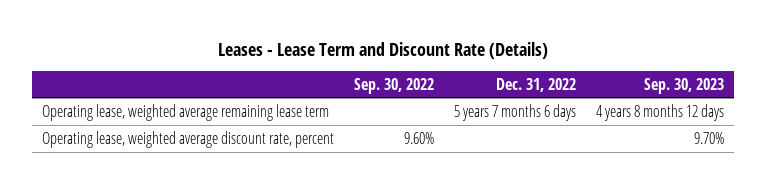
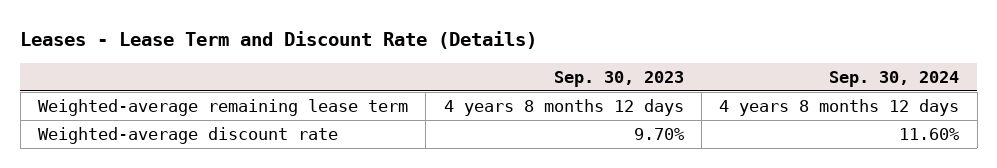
- | Sep. 30, 2022 | Dec. 31, 2022 | Sep. 30, 2023
+ | Sep. 30, 2023 | Sep. 30, 2024
- Operating lease, weighted average remaining lease term | | 5 years 7 months 6 days | 4 years 8 months 12 days
- Operating lease, weighted average discount rate, percent | 9.60% | | 9.70%
+ Weighted-average remaining lease term | 4 years 8 months 12 days | 4 years 8 months 12 days
+ Weighted-average discount rate | 9.70% | 11.60%

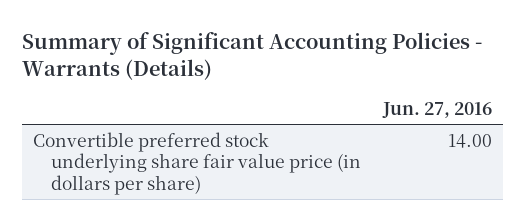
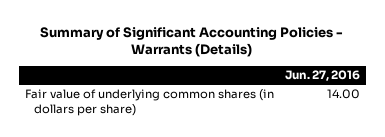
- Convertible preferred stock underlying share fair value price (in dollars per share) | 14.00
+ Fair value of underlying common shares (in dollars per share) | 14.00

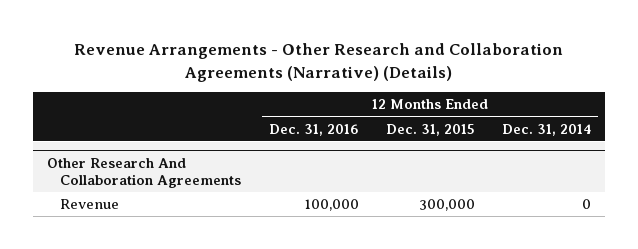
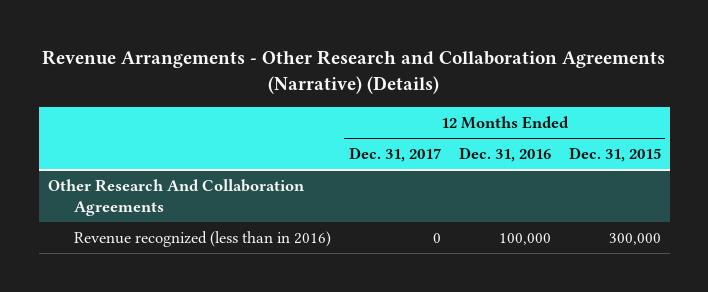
- | 12 Months Ended Dec. 31, 2016 | 12 Months Ended Dec. 31, 2015 | 12 Months Ended Dec. 31, 2014
+ | 12 Months Ended Dec. 31, 2017 | 12 Months Ended Dec. 31, 2016 | 12 Months Ended Dec. 31, 2015
@ Other Research And Collaboration Agreements
- Revenue | 100,000 | 300,000 | 0
+ Revenue recognized (less than in 2016) | 0 | 100,000 | 300,000

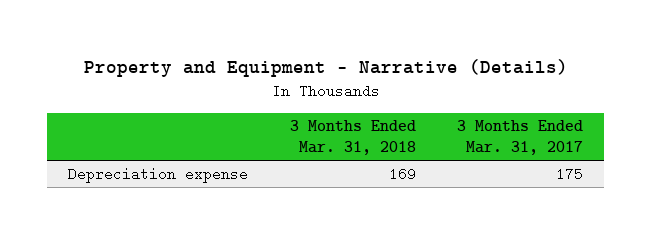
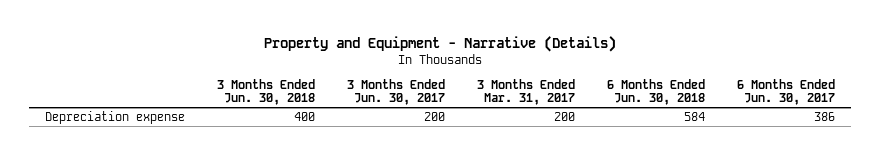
- | 3 Months Ended Mar. 31, 2018 | 3 Months Ended Mar. 31, 2017
+ | 3 Months Ended Jun. 30, 2018 | 3 Months Ended Jun. 30, 2017 | 3 Months Ended Mar. 31, 2017 | 6 Months Ended Jun. 30, 2018 | 6 Months Ended Jun. 30, 2017
- Depreciation expense | 169 | 175
+ Depreciation expense | 400 | 200 | 200 | 584 | 386

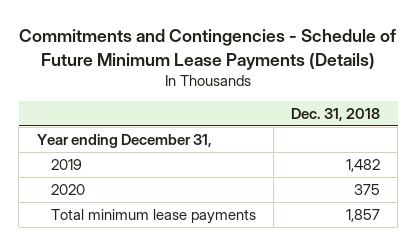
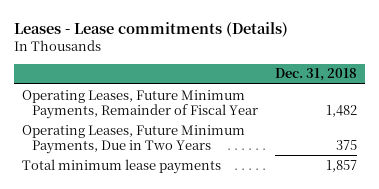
- Commitments and Contingencies - Schedule of Future Minimum Lease Payments (Details)
+ Leases - Lease commitments (Details)
- Year ending December 31,
- 2019 | 1,482
- 2020 | 375
+ Operating Leases, Future Minimum Payments, Remainder of Fiscal Year | 1,482
+ Operating Leases, Future Minimum Payments, Due in Two Years | 375

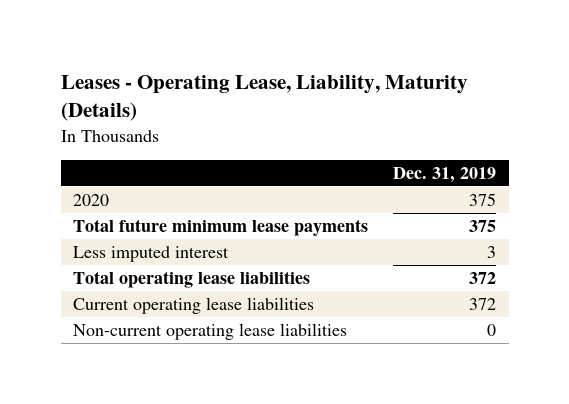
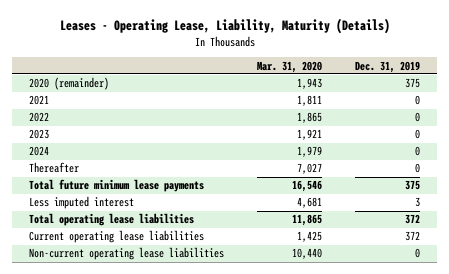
- | Dec. 31, 2019
+ | Mar. 31, 2020 | Dec. 31, 2019
- 2020 | 375
+ 2020 (remainder) | 1,943 | 375
+ 2021 | 1,811 | 0
+ 2022 | 1,865 | 0
+ 2023 | 1,921 | 0
+ 2024 | 1,979 | 0
+ Thereafter | 7,027 | 0

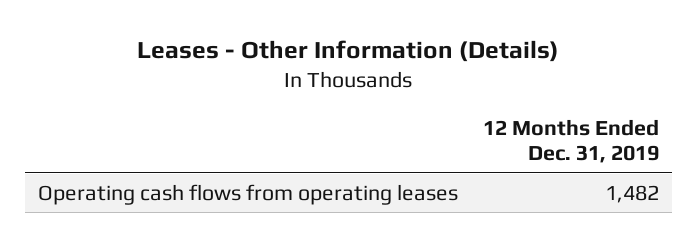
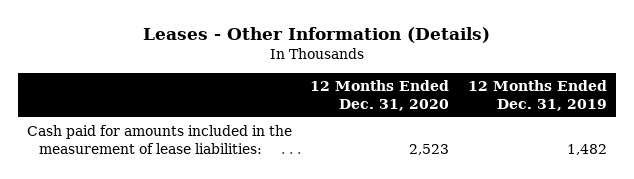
- | 12 Months Ended Dec. 31, 2019
+ | 12 Months Ended Dec. 31, 2020 | 12 Months Ended Dec. 31, 2019
- Operating cash flows from operating leases | 1,482
+ Cash paid for amounts included in the measurement of lease liabilities: | 2,523 | 1,482

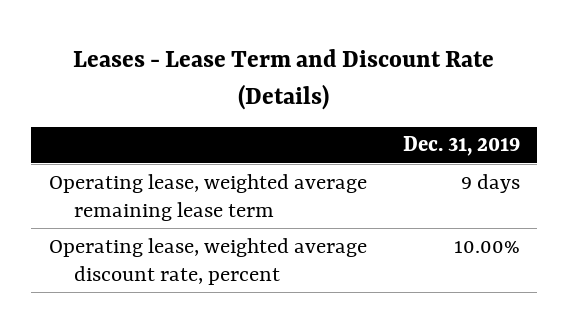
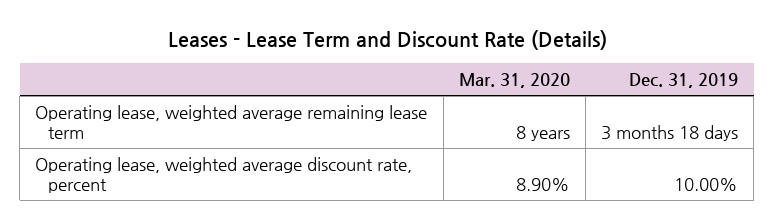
- | Dec. 31, 2019
+ | Mar. 31, 2020 | Dec. 31, 2019
- Operating lease, weighted average remaining lease term | 9 days
+ Operating lease, weighted average remaining lease term | 8 years | 3 months 18 days

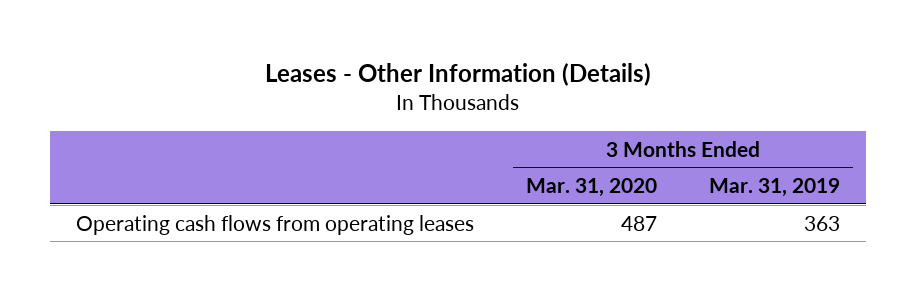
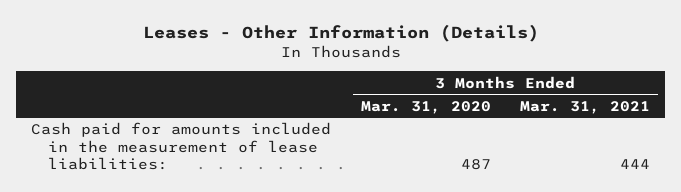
- | 3 Months Ended Mar. 31, 2020 | 3 Months Ended Mar. 31, 2019
+ | 3 Months Ended Mar. 31, 2020 | 3 Months Ended Mar. 31, 2021
- Operating cash flows from operating leases | 487 | 363
+ Cash paid for amounts included in the measurement of lease liabilities: | 487 | 444

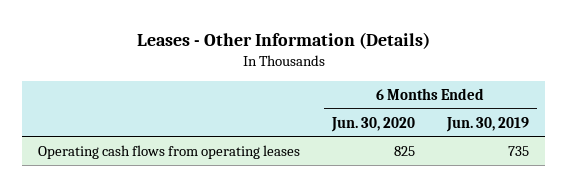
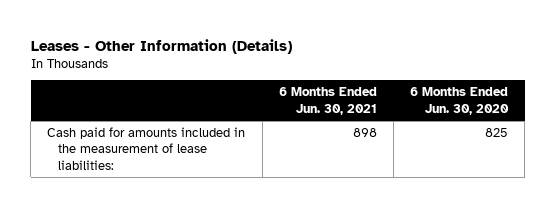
- | 6 Months Ended Jun. 30, 2020 | 6 Months Ended Jun. 30, 2019
+ | 6 Months Ended Jun. 30, 2021 | 6 Months Ended Jun. 30, 2020
- Operating cash flows from operating leases | 825 | 735
+ Cash paid for amounts included in the measurement of lease liabilities: | 898 | 825

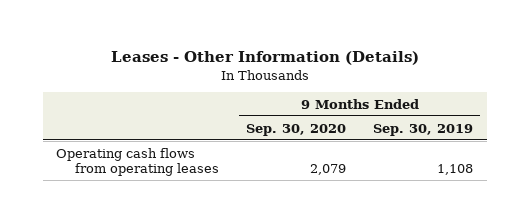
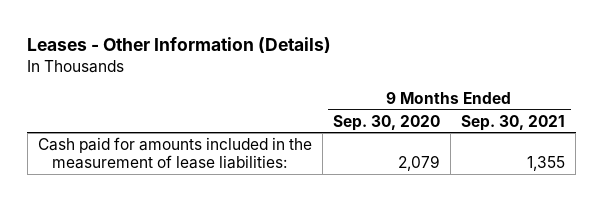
- | 9 Months Ended Sep. 30, 2020 | 9 Months Ended Sep. 30, 2019
+ | 9 Months Ended Sep. 30, 2020 | 9 Months Ended Sep. 30, 2021
- Operating cash flows from operating leases | 2,079 | 1,108
+ Cash paid for amounts included in the measurement of lease liabilities: | 2,079 | 1,355

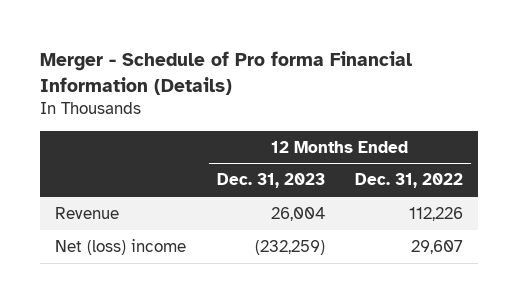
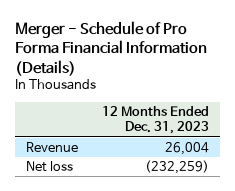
- Merger - Schedule of Pro forma Financial Information (Details)
+ Merger - Schedule of Pro Forma Financial Information (Details)
- | 12 Months Ended Dec. 31, 2023 | 12 Months Ended Dec. 31, 2022
+ | 12 Months Ended Dec. 31, 2023
- Net (loss) income | (232,259) | 29,607
+ Net loss | (232,259)

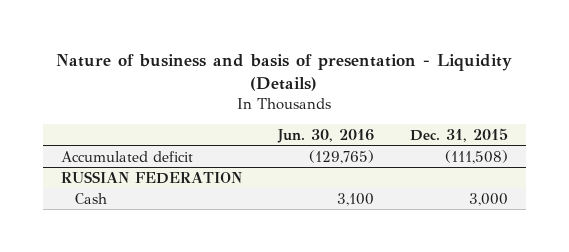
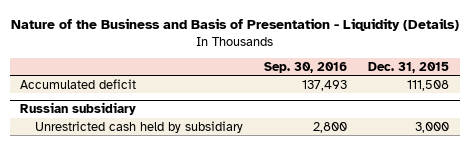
- Nature of business and basis of presentation - Liquidity (Details)
+ Nature of the Business and Basis of Presentation - Liquidity (Details)
- | Jun. 30, 2016 | Dec. 31, 2015
+ | Sep. 30, 2016 | Dec. 31, 2015
- Accumulated deficit | (129,765) | (111,508)
- RUSSIAN FEDERATION
- Cash | 3,100 | 3,000
+ Accumulated deficit | 137,493 | 111,508
+ Russian subsidiary
+ Unrestricted cash held by subsidiary | 2,800 | 3,000

